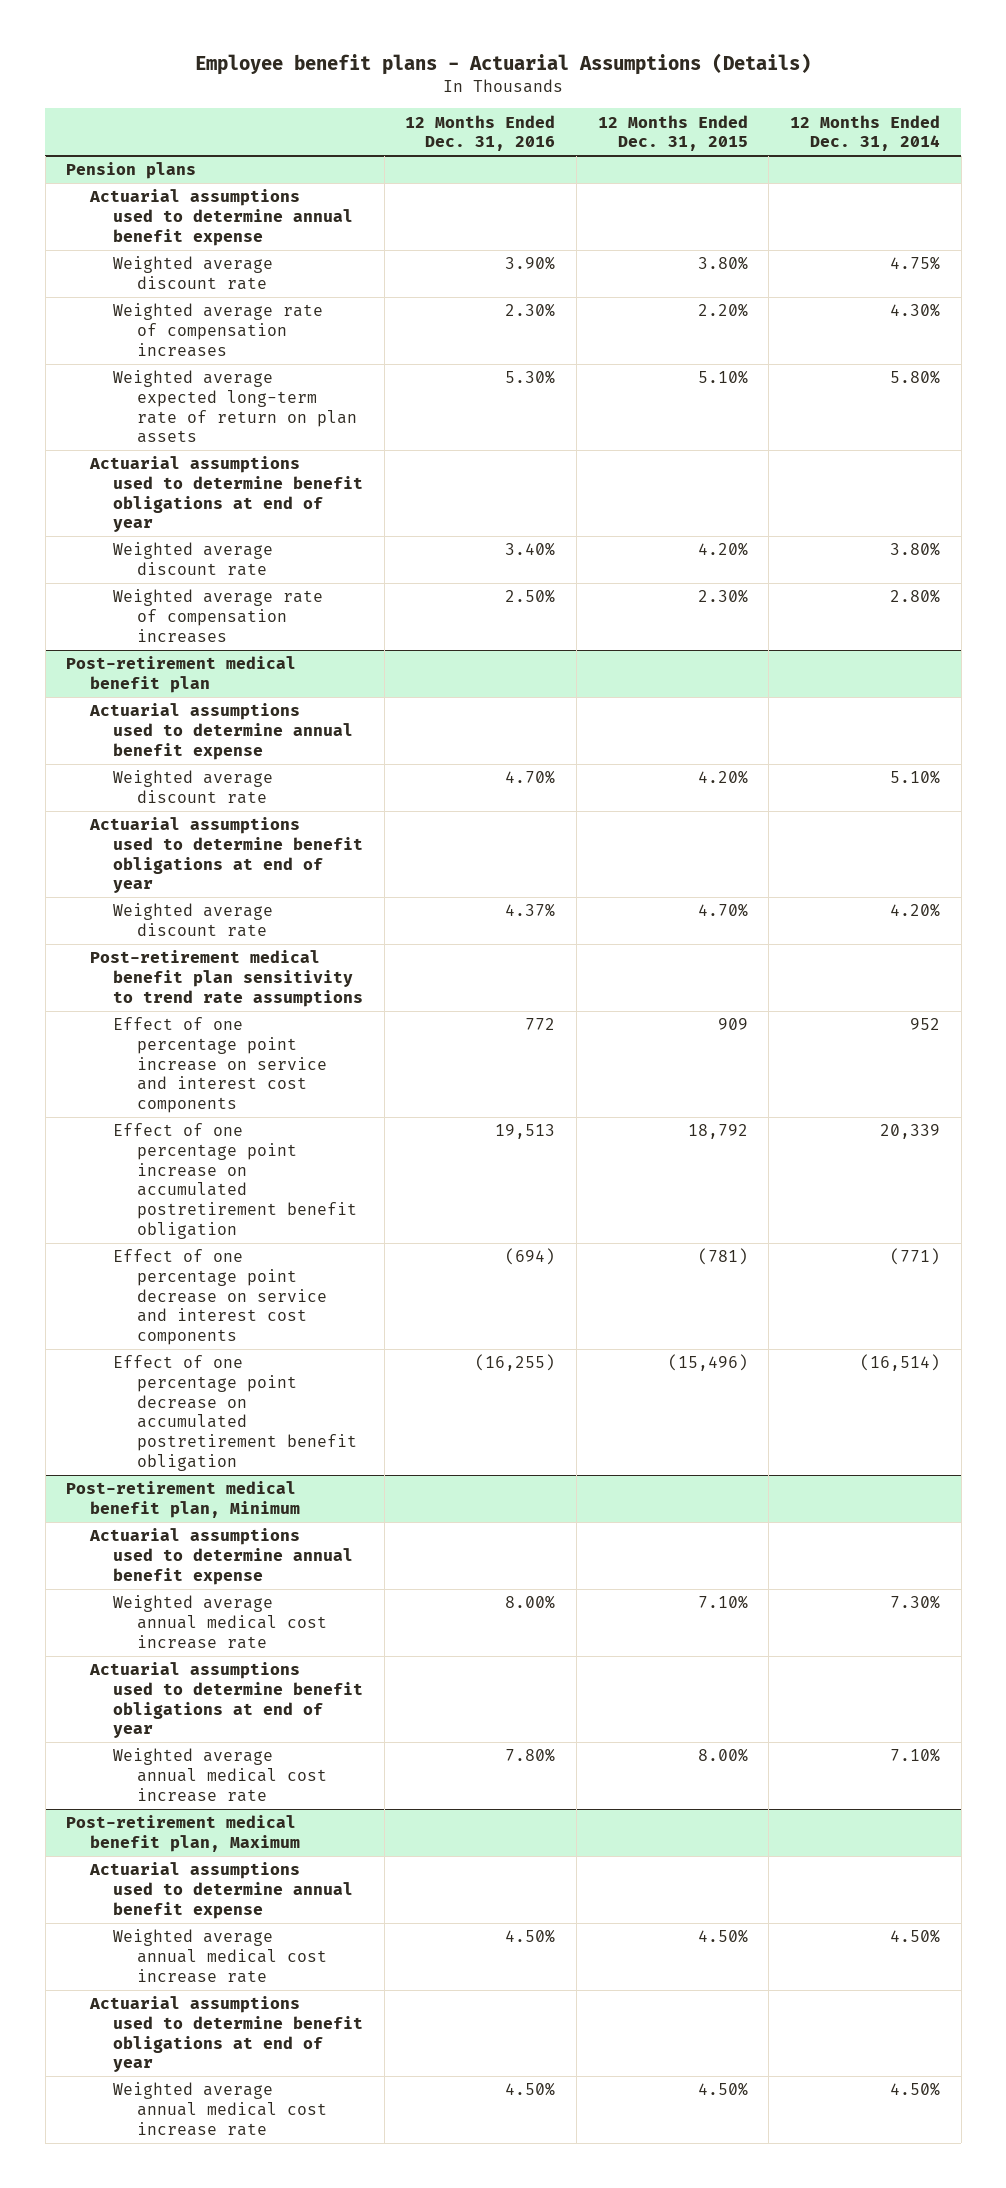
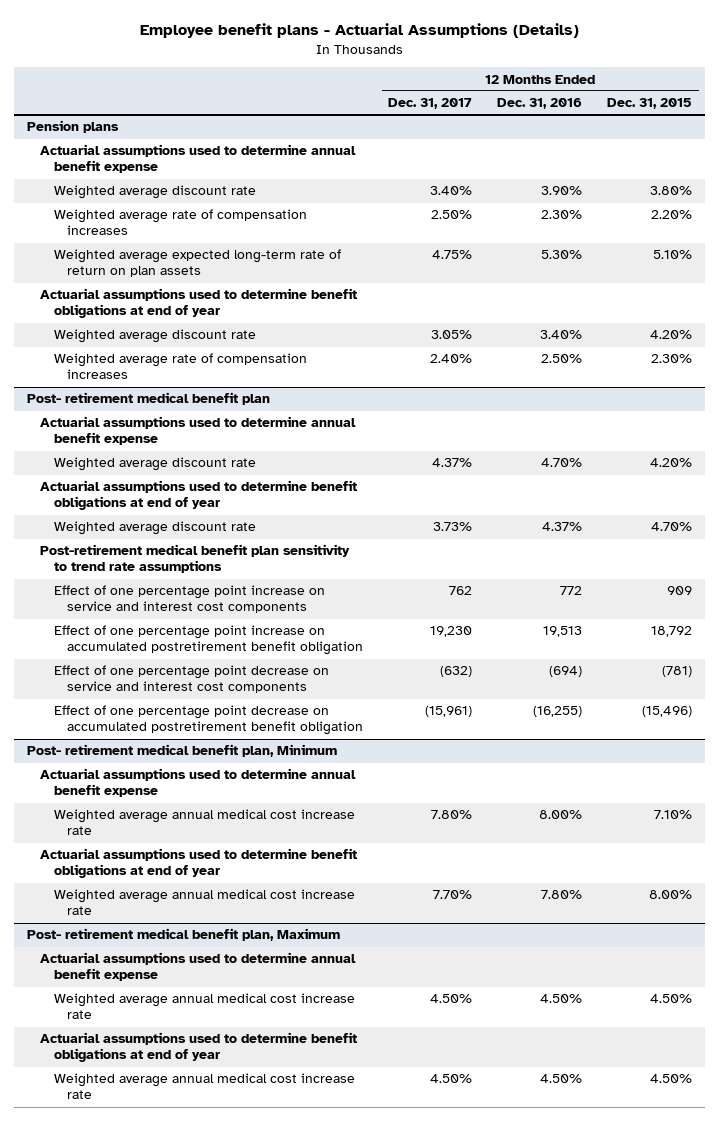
- | 12 Months Ended Dec. 31, 2016 | 12 Months Ended Dec. 31, 2015 | 12 Months Ended Dec. 31, 2014
+ | 12 Months Ended Dec. 31, 2017 | 12 Months Ended Dec. 31, 2016 | 12 Months Ended Dec. 31, 2015
- Post-retirement medical benefit plan
+ Post- retirement medical benefit plan
- Post-retirement medical benefit plan, Minimum
+ Post- retirement medical benefit plan, Minimum
- Post-retirement medical benefit plan, Maximum
+ Post- retirement medical benefit plan, Maximum

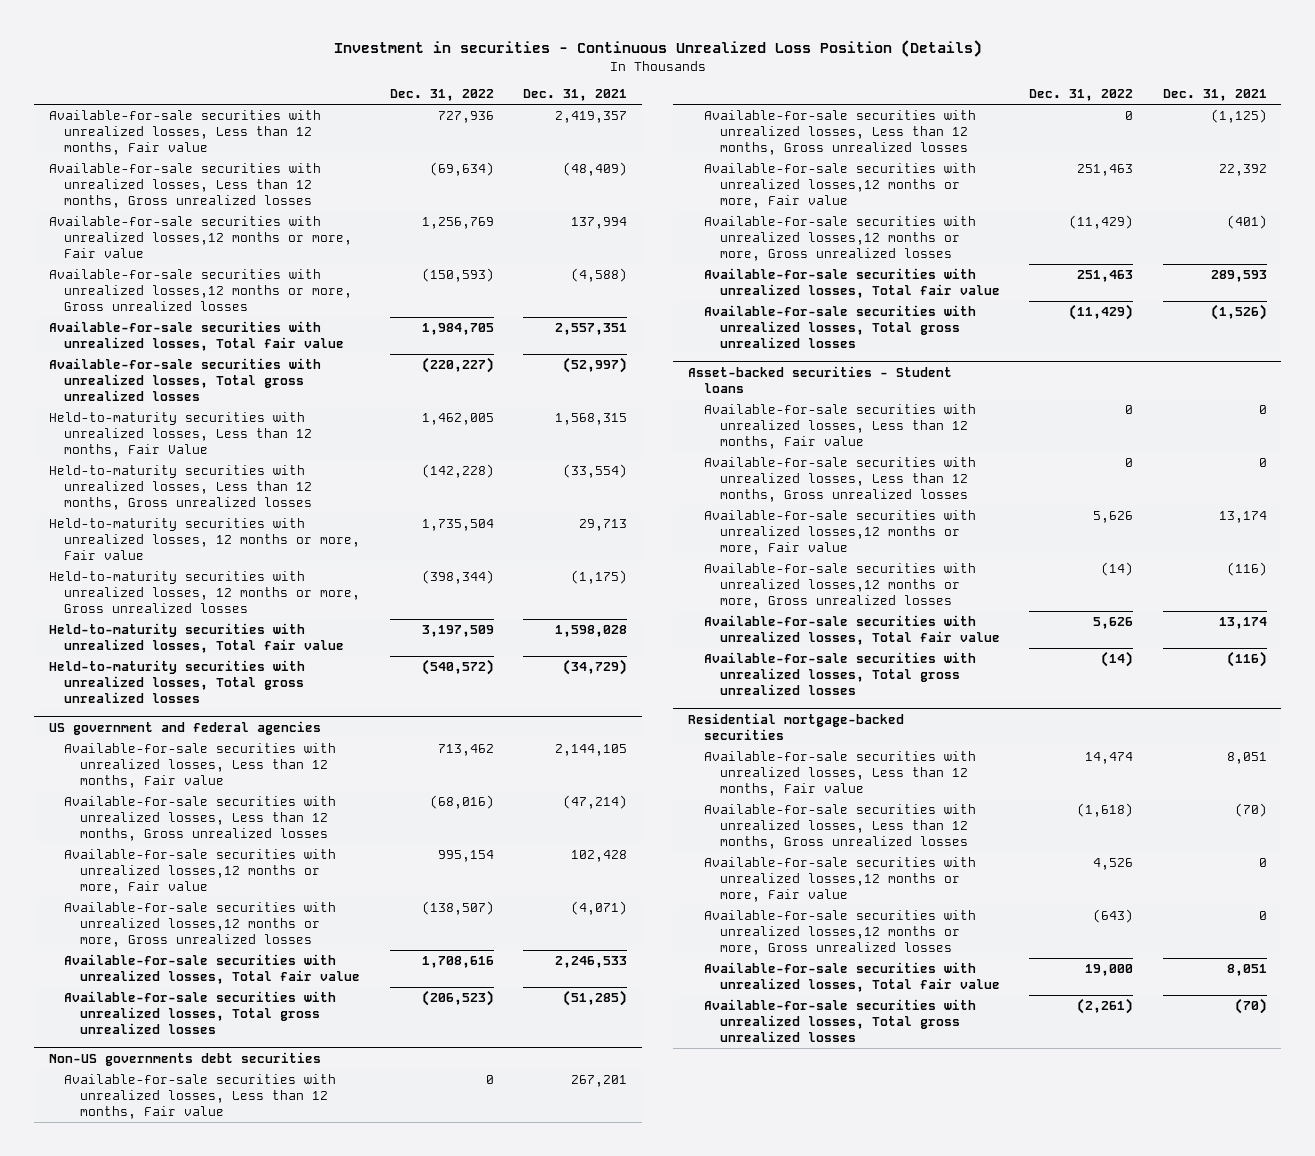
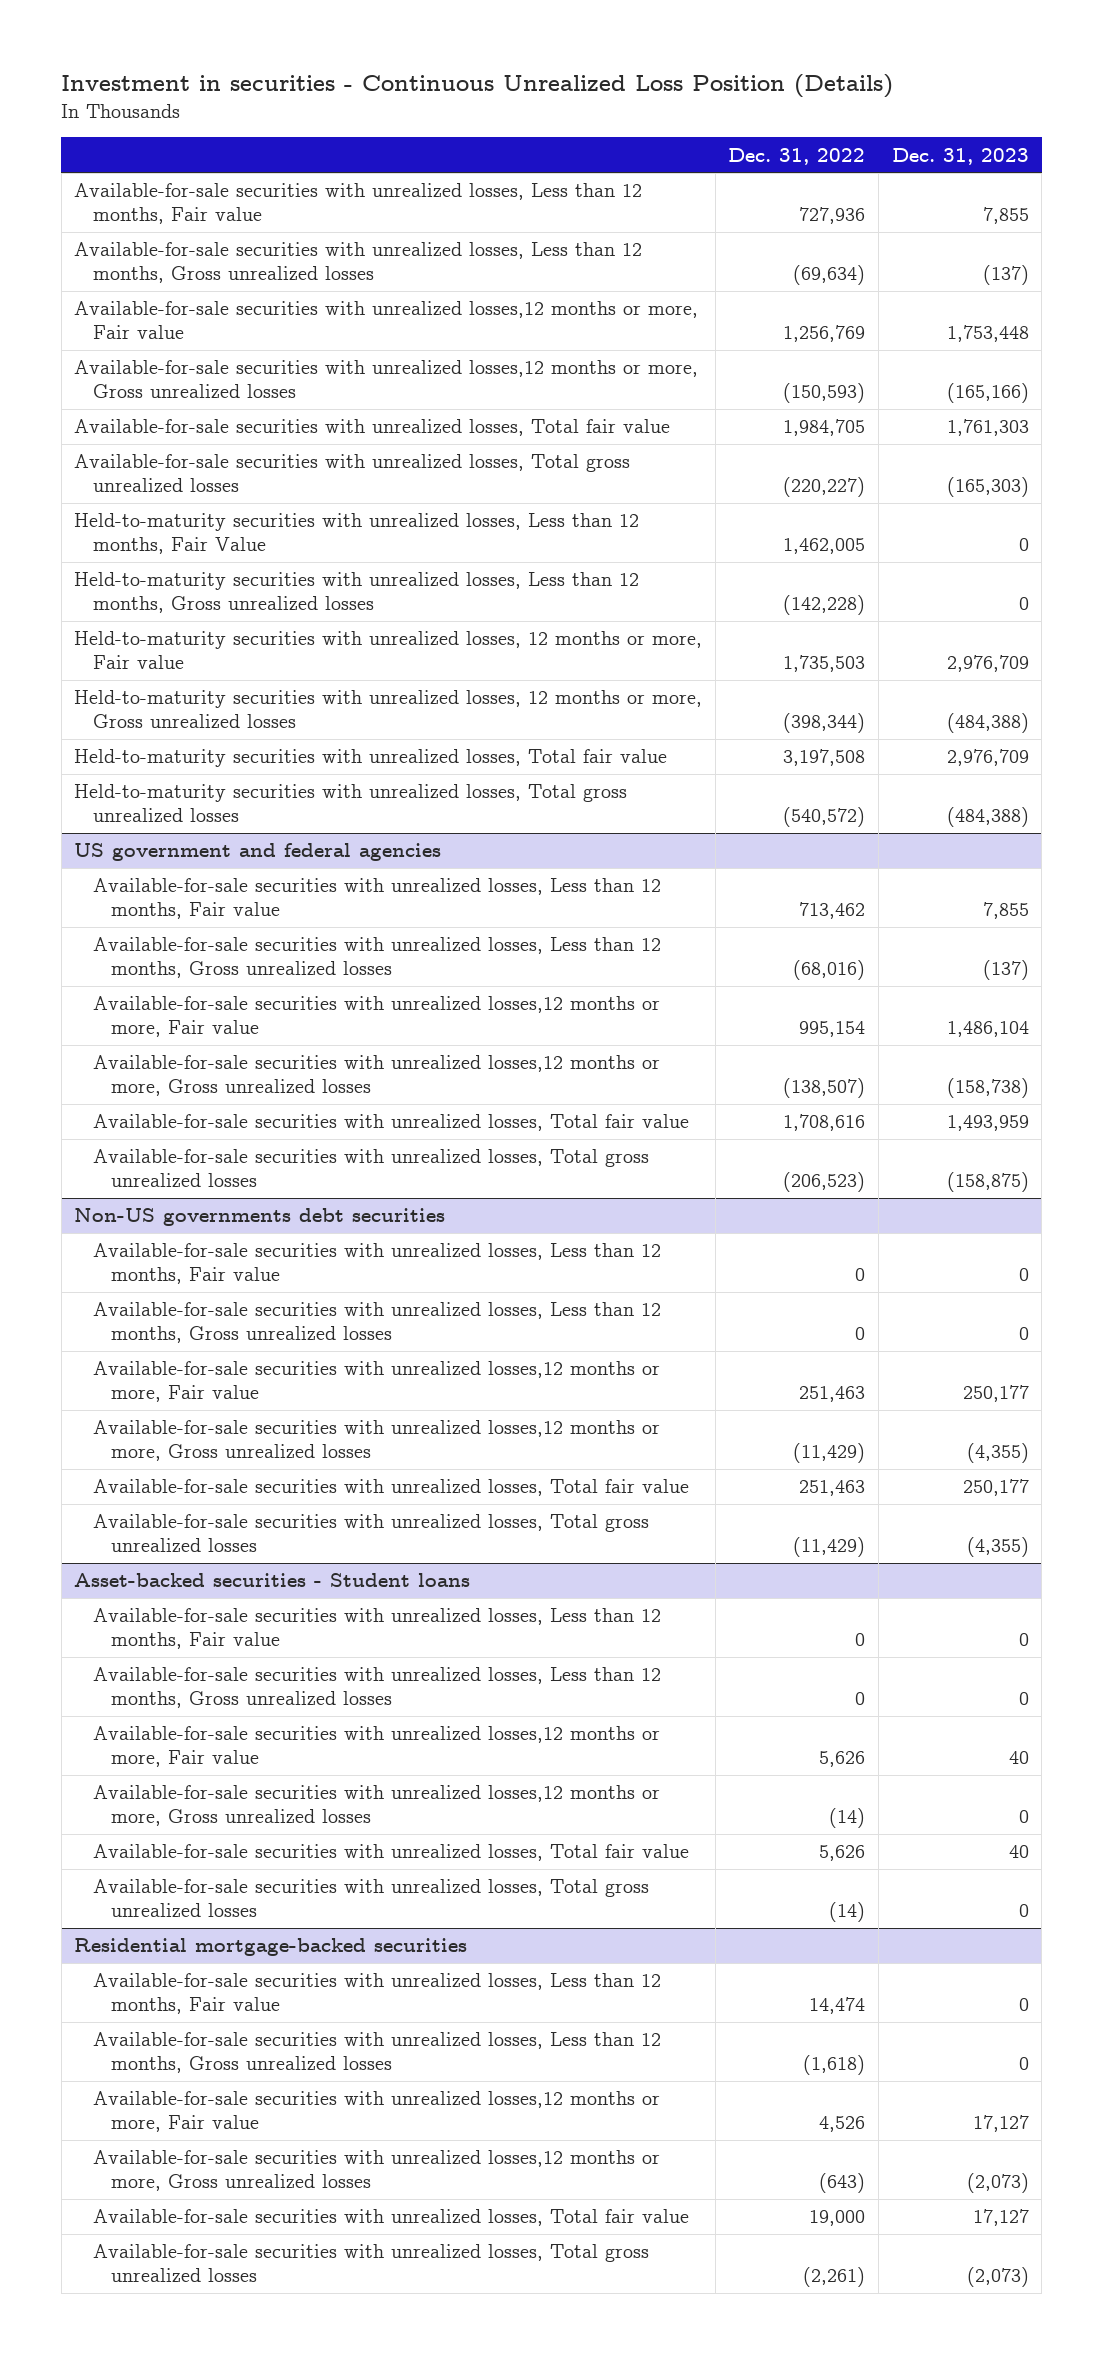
- | Dec. 31, 2022 | Dec. 31, 2021
+ | Dec. 31, 2022 | Dec. 31, 2023
- Held-to-maturity securities with unrealized losses, 12 months or more, Fair value | 1,735,504 | 29,713
+ Held-to-maturity securities with unrealized losses, 12 months or more, Fair value | 1,735,503 | 2,976,709
- Held-to-maturity securities with unrealized losses, Total fair value | 3,197,509 | 1,598,028
+ Held-to-maturity securities with unrealized losses, Total fair value | 3,197,508 | 2,976,709

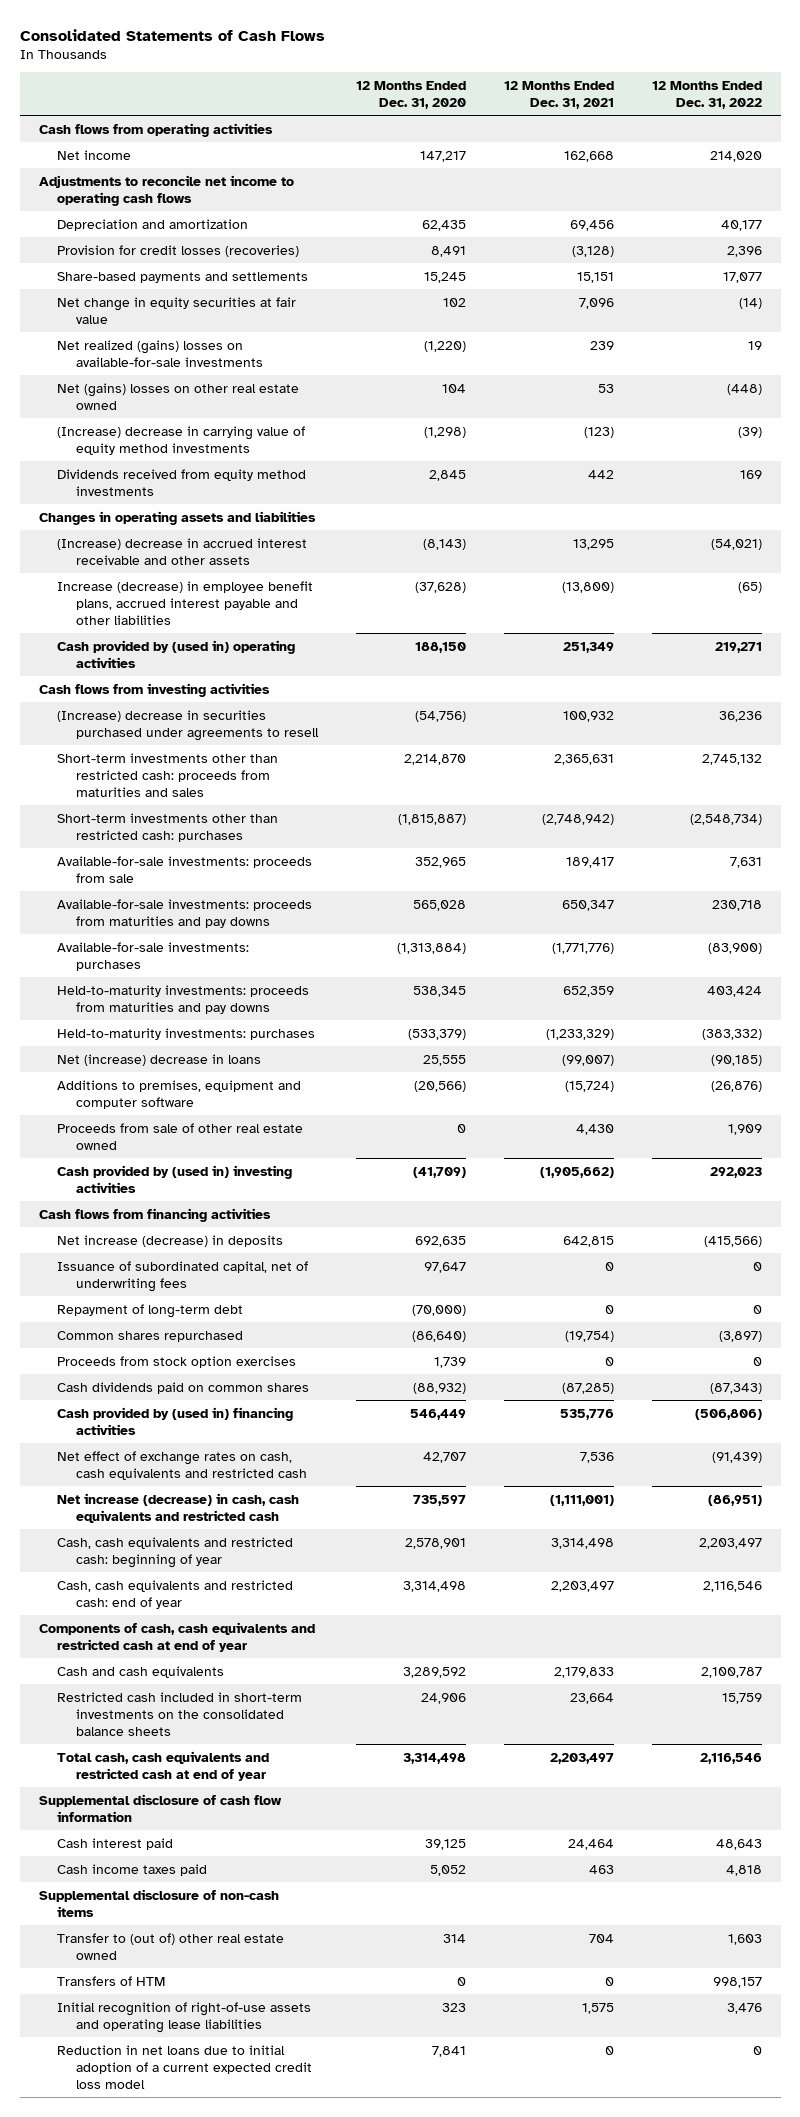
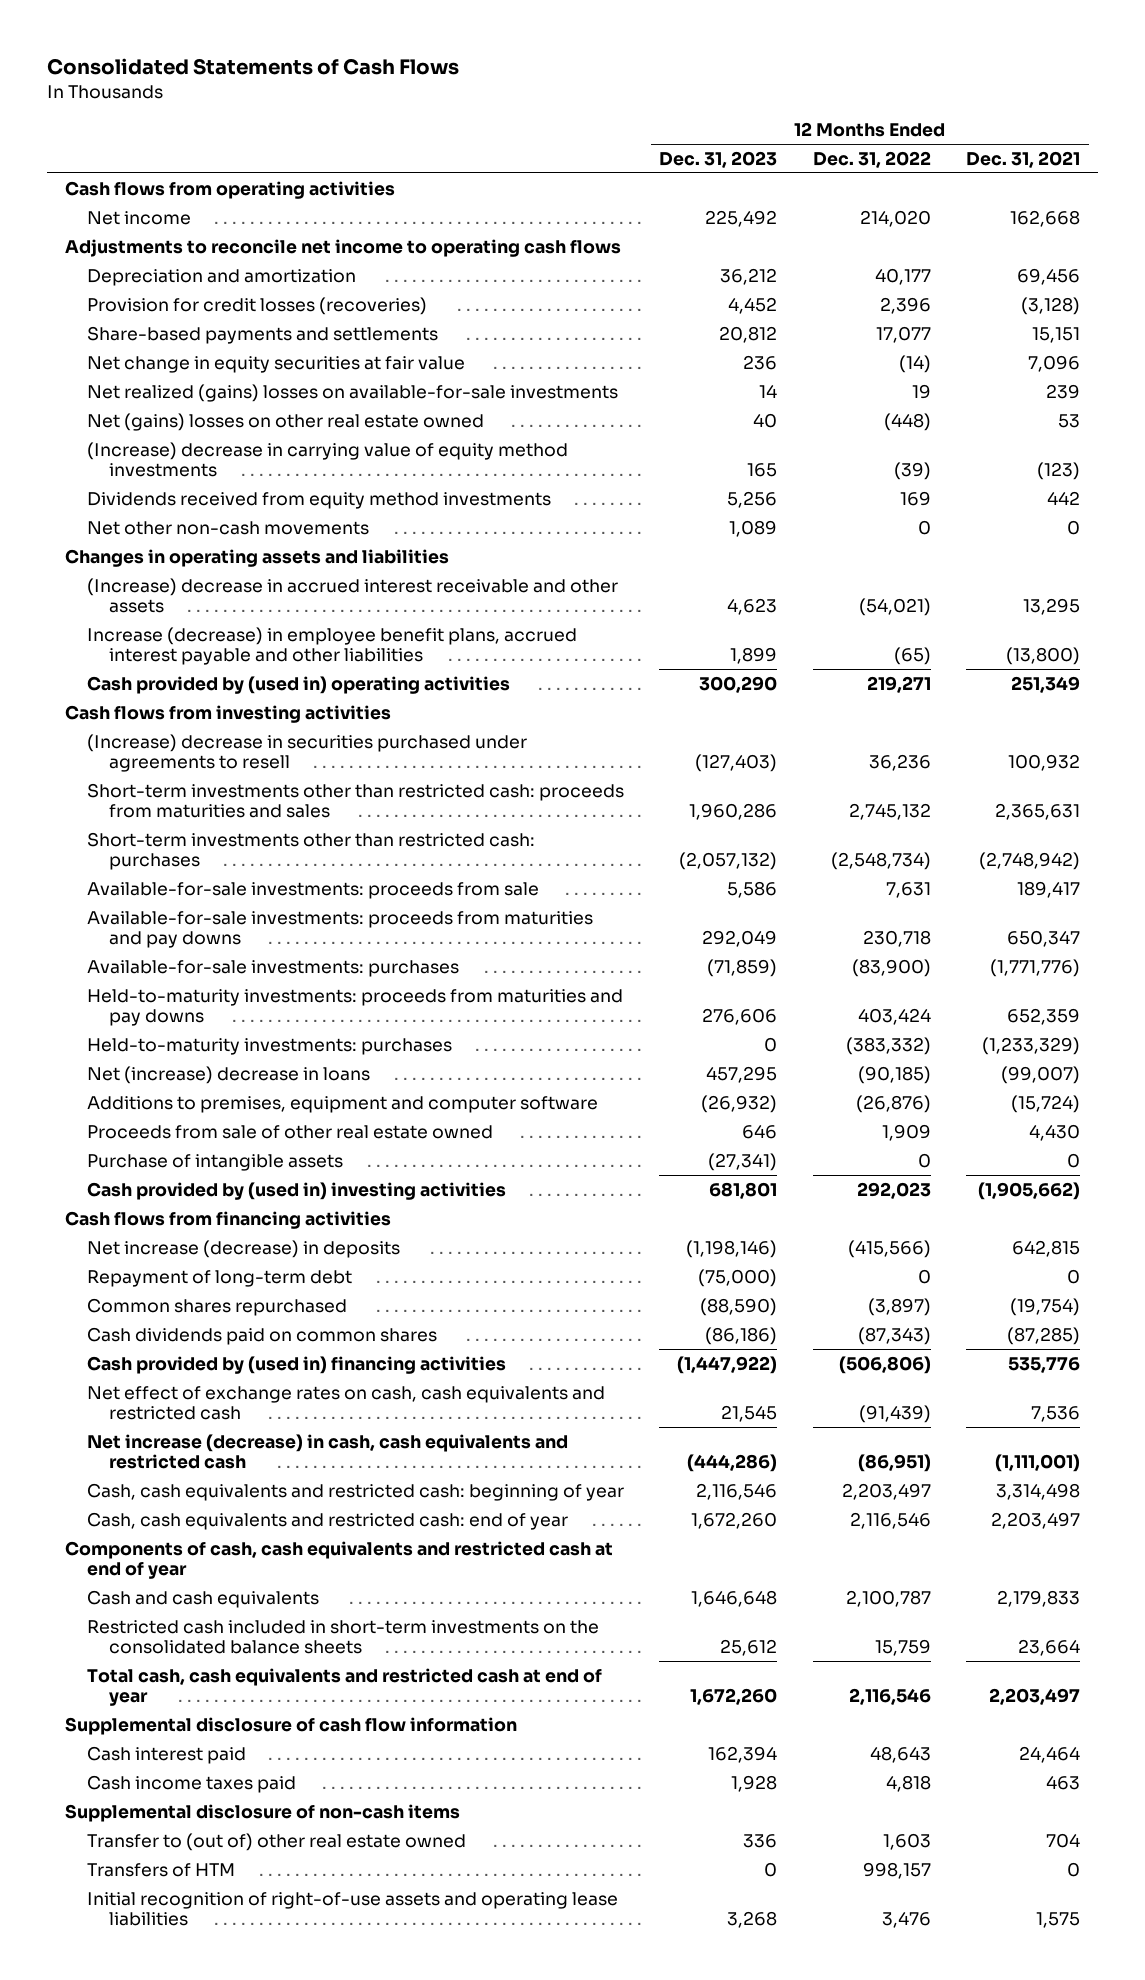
- | 12 Months Ended Dec. 31, 2020 | 12 Months Ended Dec. 31, 2021 | 12 Months Ended Dec. 31, 2022
+ | 12 Months Ended Dec. 31, 2023 | 12 Months Ended Dec. 31, 2022 | 12 Months Ended Dec. 31, 2021
+ Net other non-cash movements | 1,089 | 0 | 0
+ Purchase of intangible assets | (27,341) | 0 | 0
- Issuance of subordinated capital, net of underwriting fees | 97,647 | 0 | 0
- Proceeds from stock option exercises | 1,739 | 0 | 0
- Reduction in net loans due to initial adoption of a current expected credit loss model | 7,841 | 0 | 0

